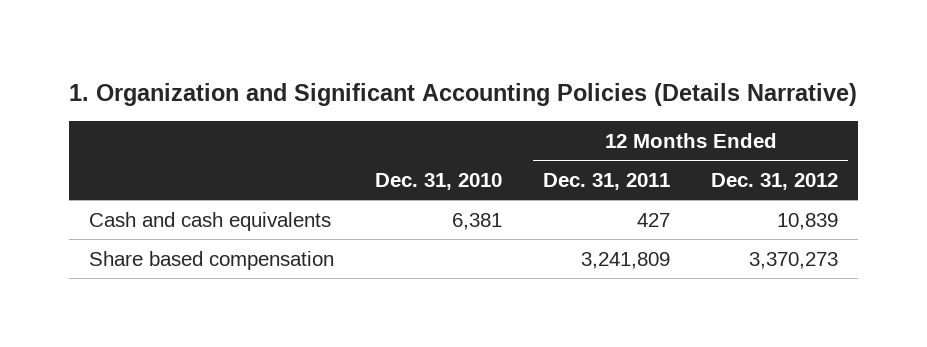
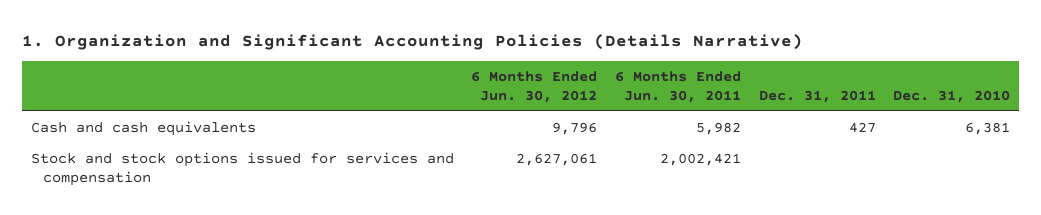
- | Dec. 31, 2010 | 12 Months Ended Dec. 31, 2011 | 12 Months Ended Dec. 31, 2012
+ | 6 Months Ended Jun. 30, 2012 | 6 Months Ended Jun. 30, 2011 | Dec. 31, 2011 | Dec. 31, 2010
- Share based compensation | | 3,241,809 | 3,370,273
+ Stock and stock options issued for services and compensation | 2,627,061 | 2,002,421 | |

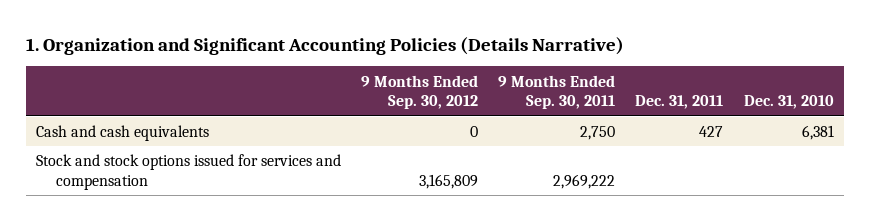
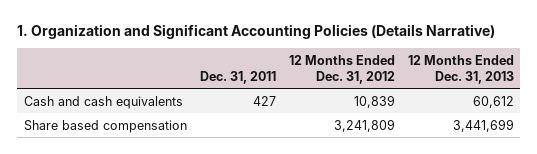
- | 9 Months Ended Sep. 30, 2012 | 9 Months Ended Sep. 30, 2011 | Dec. 31, 2011 | Dec. 31, 2010
+ | Dec. 31, 2011 | 12 Months Ended Dec. 31, 2012 | 12 Months Ended Dec. 31, 2013
- Stock and stock options issued for services and compensation | 3,165,809 | 2,969,222 | |
+ Share based compensation | | 3,241,809 | 3,441,699

